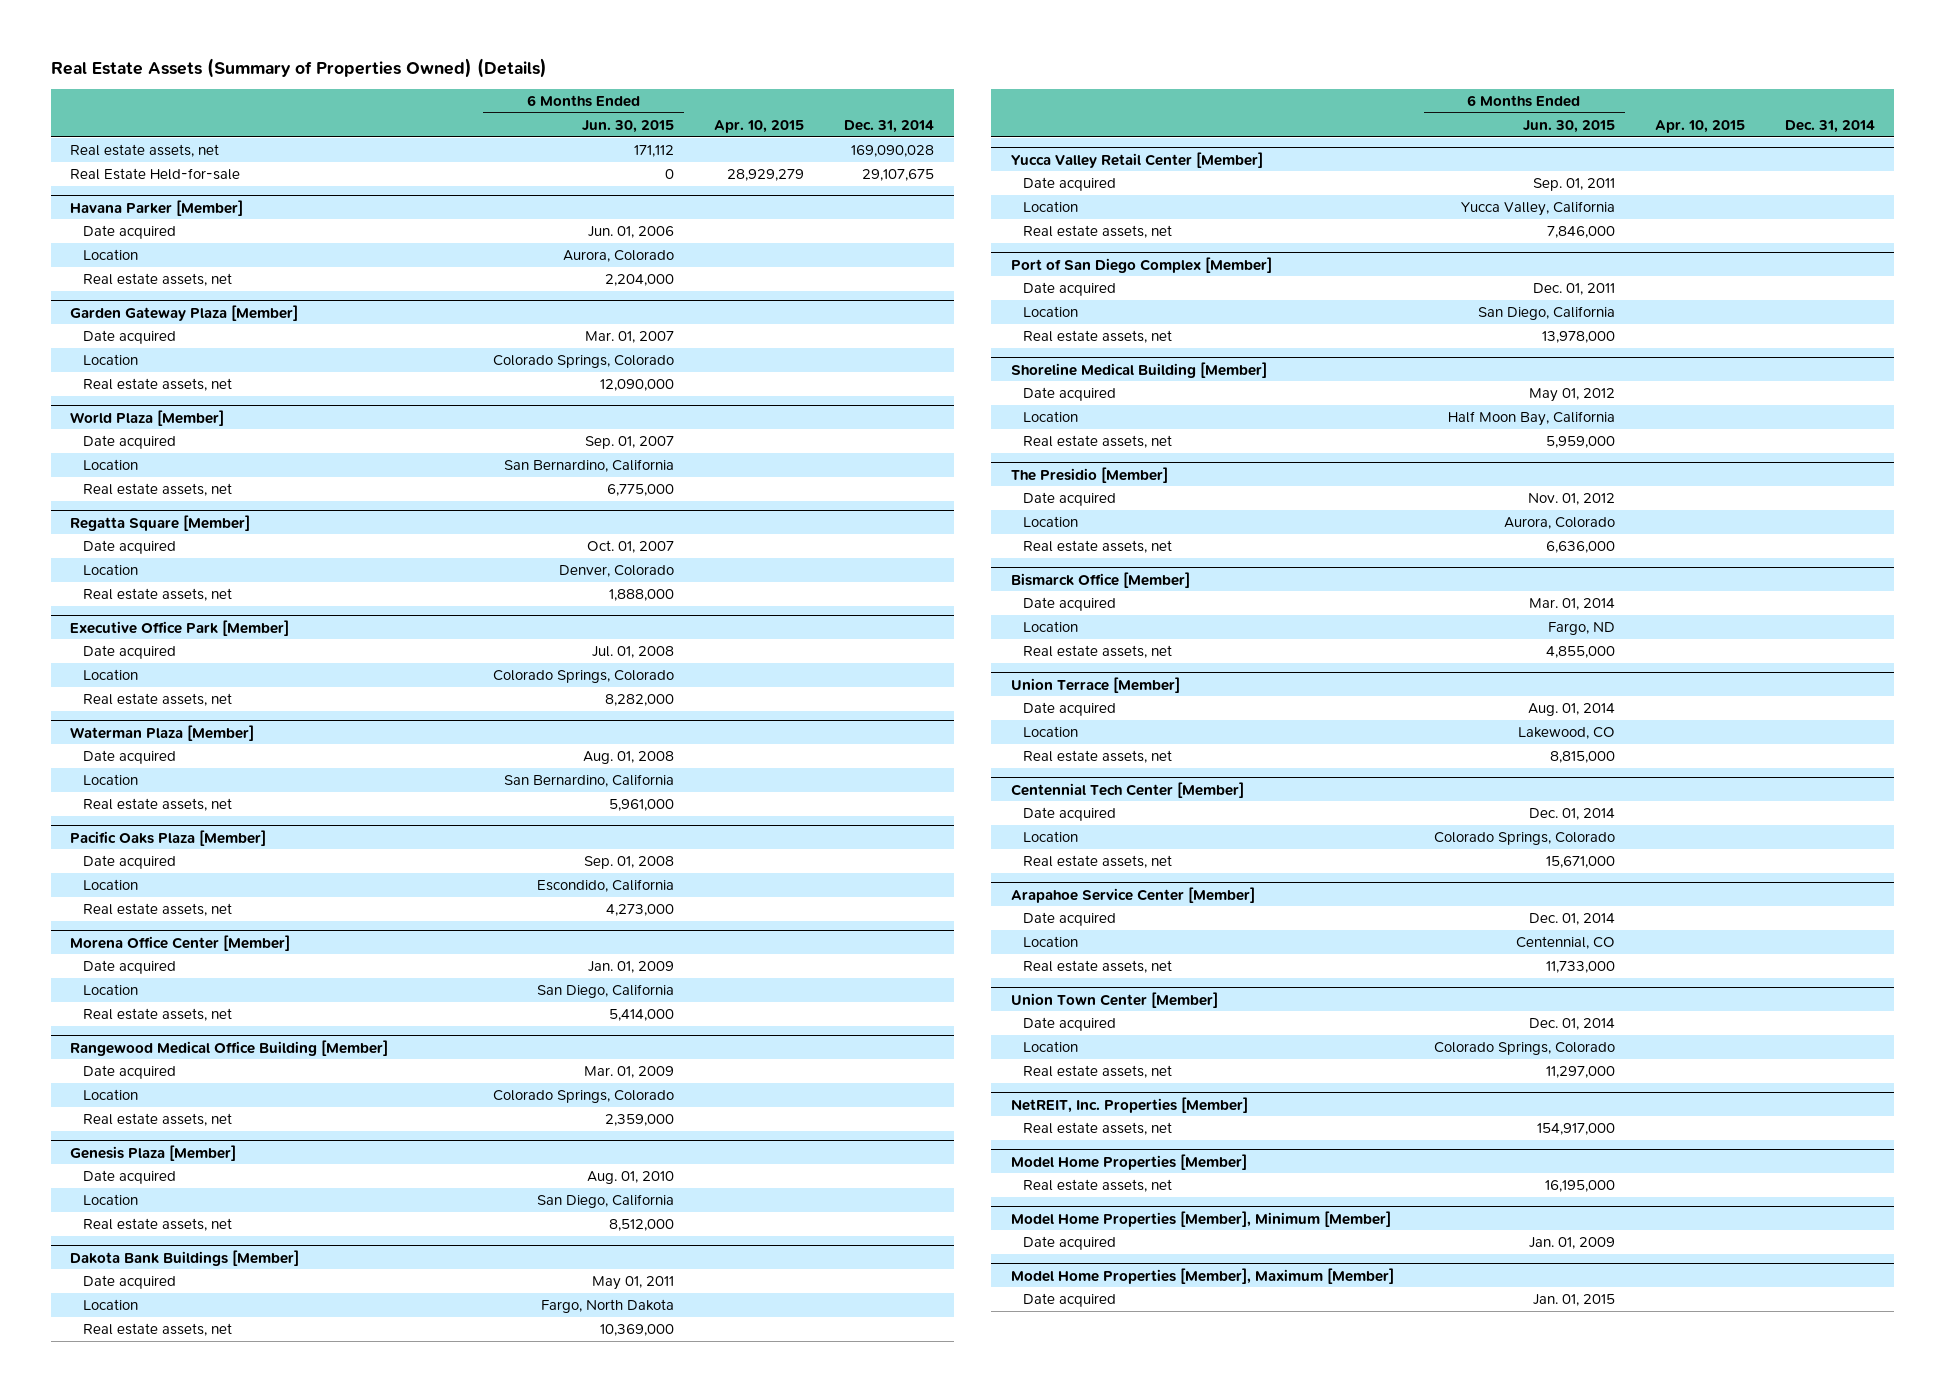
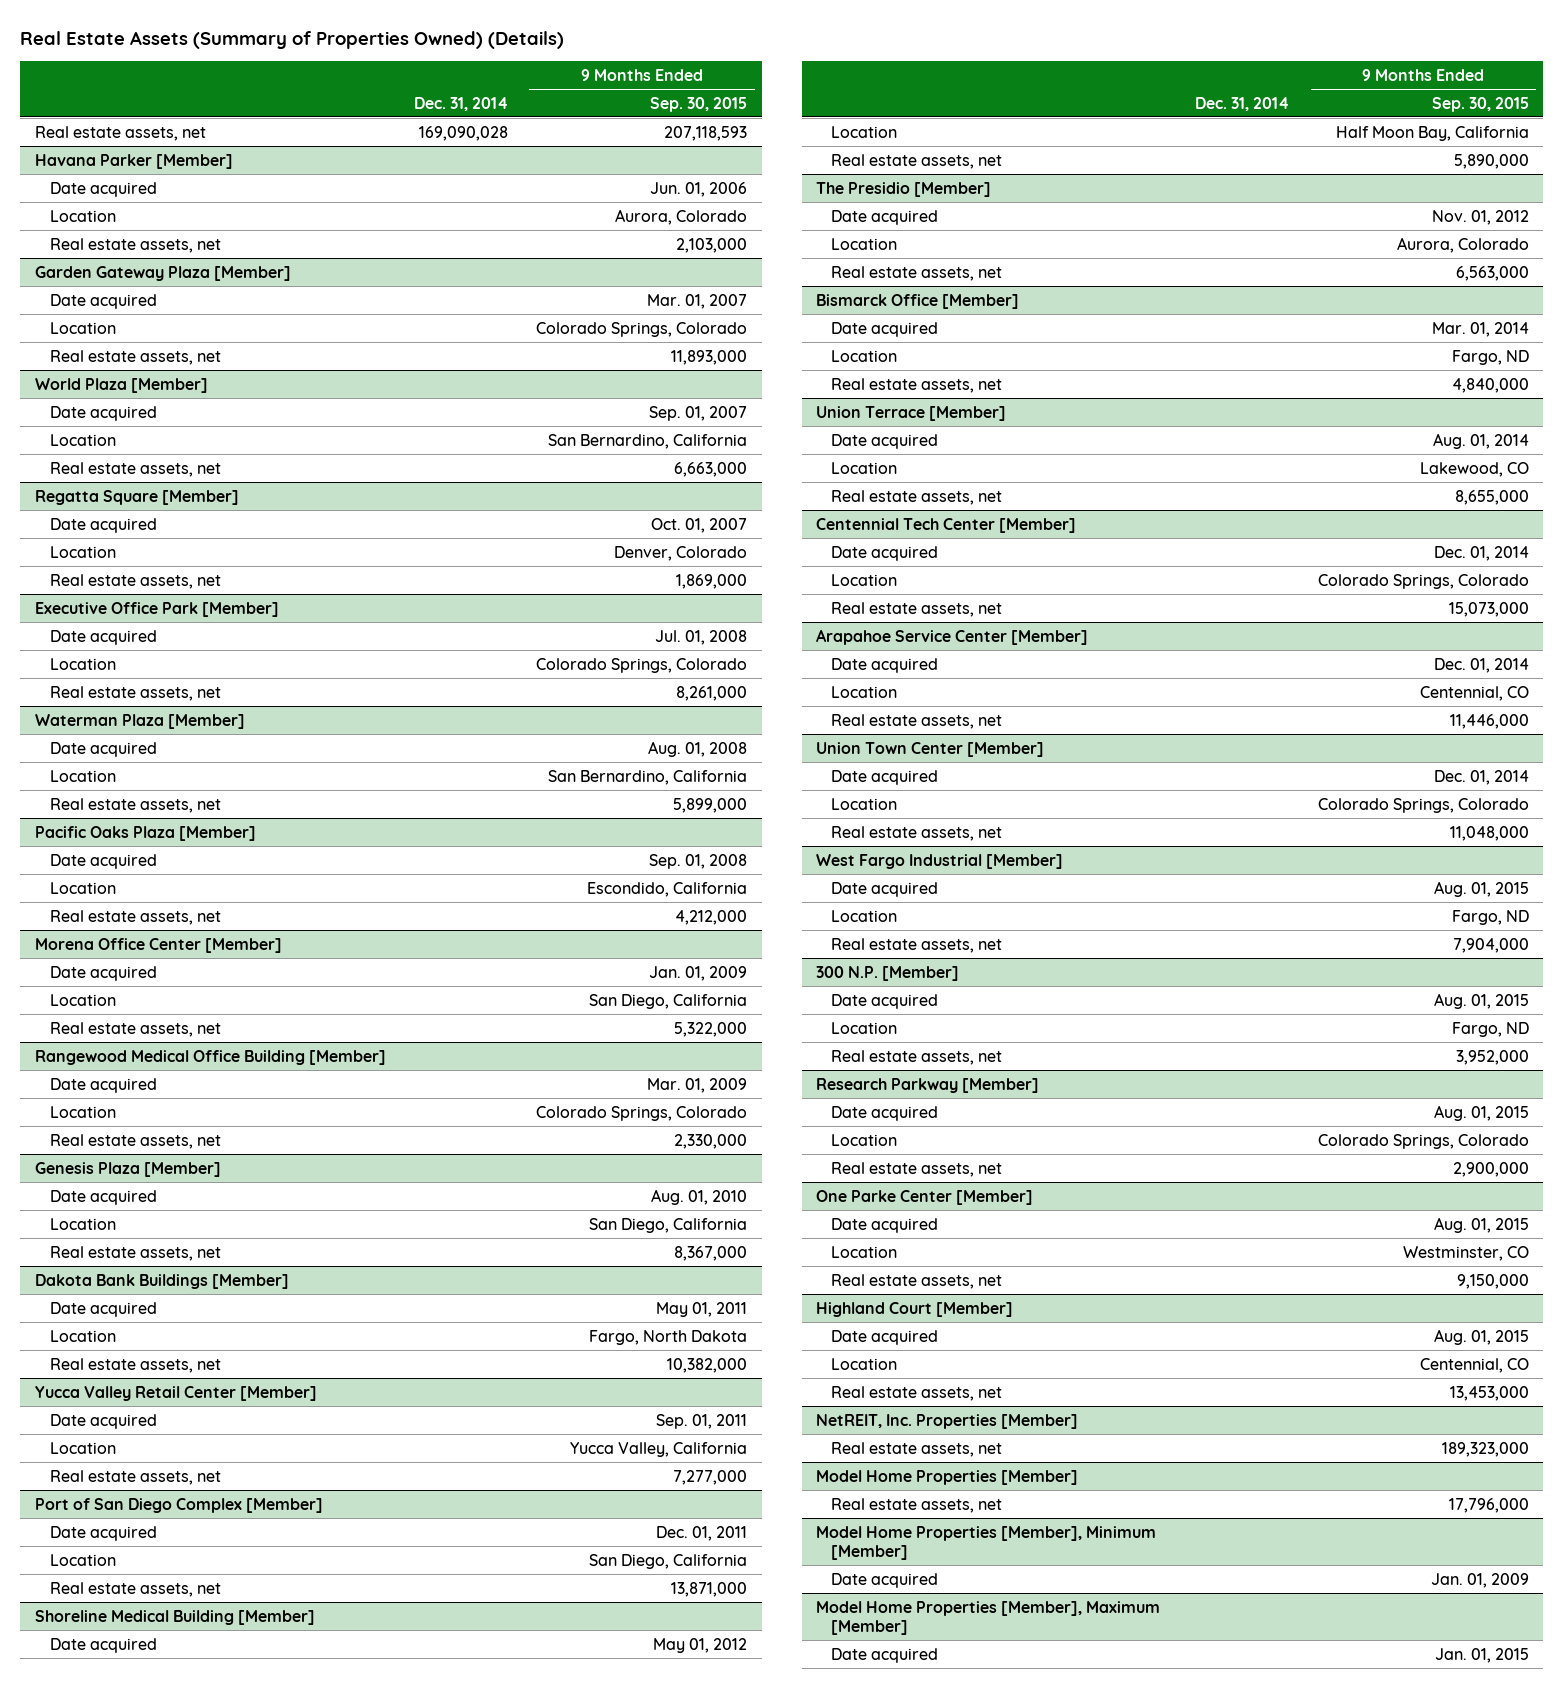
- | 6 Months Ended Jun. 30, 2015 | Apr. 10, 2015 | Dec. 31, 2014
+ | Dec. 31, 2014 | 9 Months Ended Sep. 30, 2015
- Real Estate Held-for-sale | 0 | 28,929,279 | 29,107,675
+ West Fargo Industrial [Member]
+ Date acquired | | Aug. 01, 2015
+ Location | | Fargo, ND
+ Real estate assets, net | | 7,904,000
+ 300 N.P. [Member]
+ Date acquired | | Aug. 01, 2015
+ Location | | Fargo, ND
+ Real estate assets, net | | 3,952,000
+ Research Parkway [Member]
+ Date acquired | | Aug. 01, 2015
+ Location | | Colorado Springs, Colorado
+ Real estate assets, net | | 2,900,000
+ One Parke Center [Member]
+ Date acquired | | Aug. 01, 2015
+ Location | | Westminster, CO
+ Real estate assets, net | | 9,150,000
+ Highland Court [Member]
+ Date acquired | | Aug. 01, 2015
+ Location | | Centennial, CO
+ Real estate assets, net | | 13,453,000

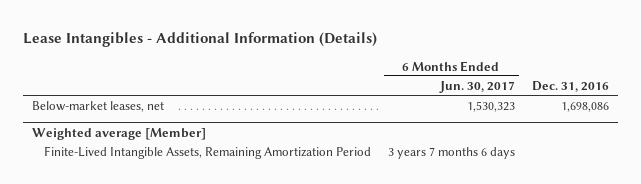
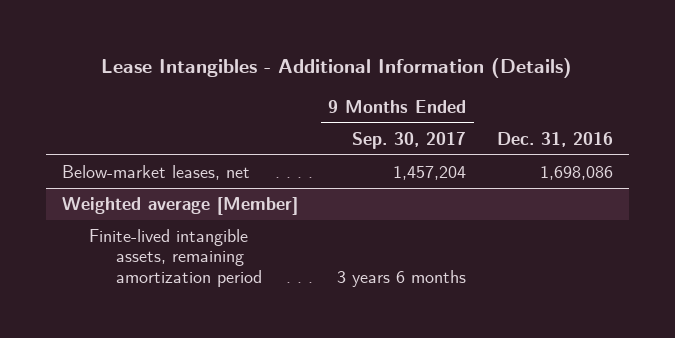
- | 6 Months Ended Jun. 30, 2017 | Dec. 31, 2016
+ | 9 Months Ended Sep. 30, 2017 | Dec. 31, 2016
@ Weighted average [Member]
- Finite-Lived Intangible Assets, Remaining Amortization Period | 3 years 7 months 6 days |
+ Finite-lived intangible assets, remaining amortization period | 3 years 6 months |

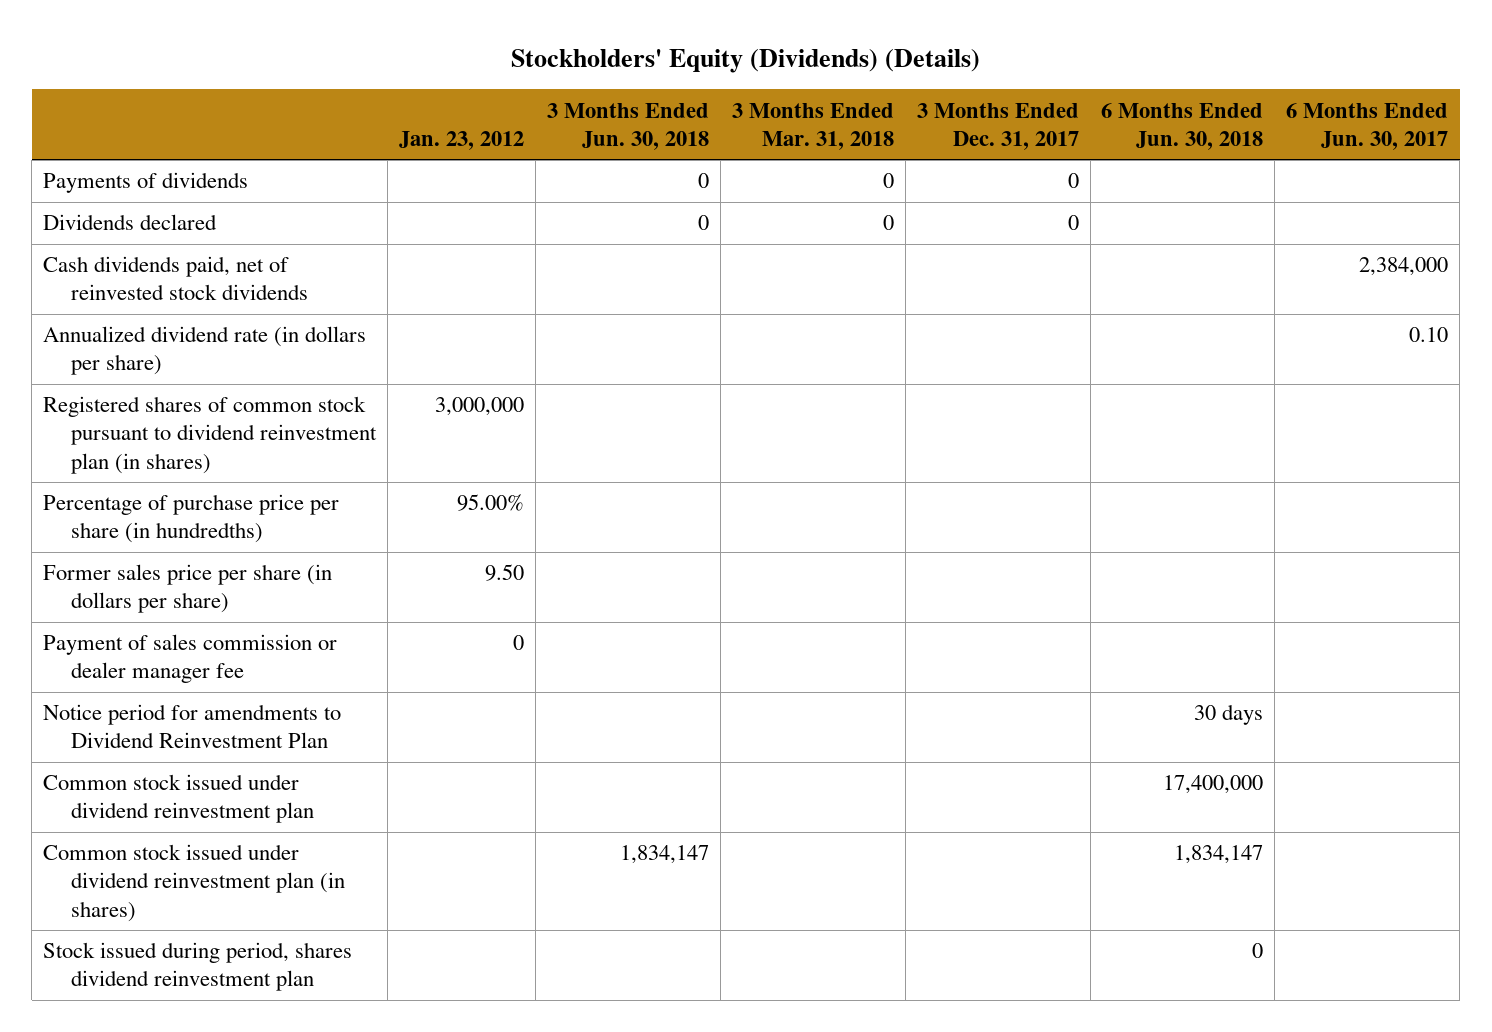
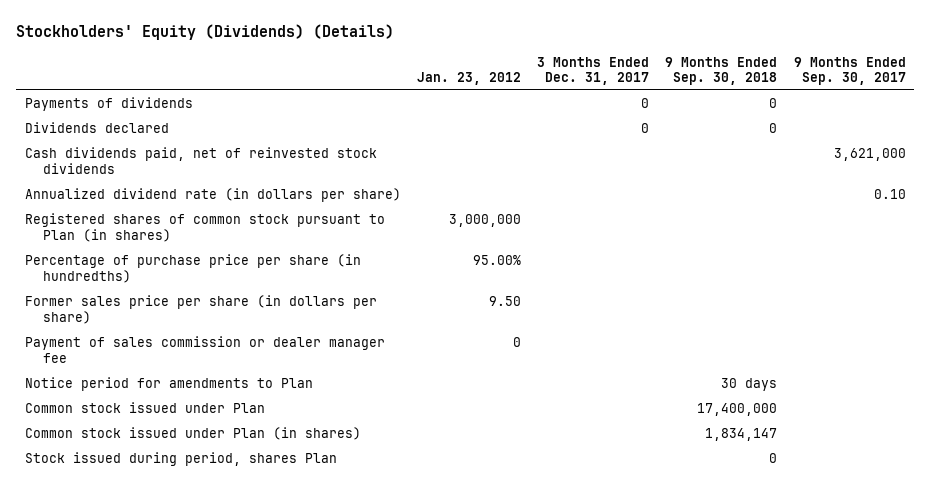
- | Jan. 23, 2012 | 3 Months Ended Jun. 30, 2018 | 3 Months Ended Mar. 31, 2018 | 3 Months Ended Dec. 31, 2017 | 6 Months Ended Jun. 30, 2018 | 6 Months Ended Jun. 30, 2017
+ | Jan. 23, 2012 | 3 Months Ended Dec. 31, 2017 | 9 Months Ended Sep. 30, 2018 | 9 Months Ended Sep. 30, 2017
- Registered shares of common stock pursuant to dividend reinvestment plan (in shares) | 3,000,000 | | | | |
+ Registered shares of common stock pursuant to Plan (in shares) | 3,000,000 | | |
- Notice period for amendments to Dividend Reinvestment Plan | | | | | 30 days |
- Common stock issued under dividend reinvestment plan | | | | | 17,400,000 |
- Common stock issued under dividend reinvestment plan (in shares) | | 1,834,147 | | | 1,834,147 |
- Stock issued during period, shares dividend reinvestment plan | | | | | 0 |
+ Notice period for amendments to Plan | | | 30 days |
+ Common stock issued under Plan | | | 17,400,000 |
+ Common stock issued under Plan (in shares) | | | 1,834,147 |
+ Stock issued during period, shares Plan | | | 0 |

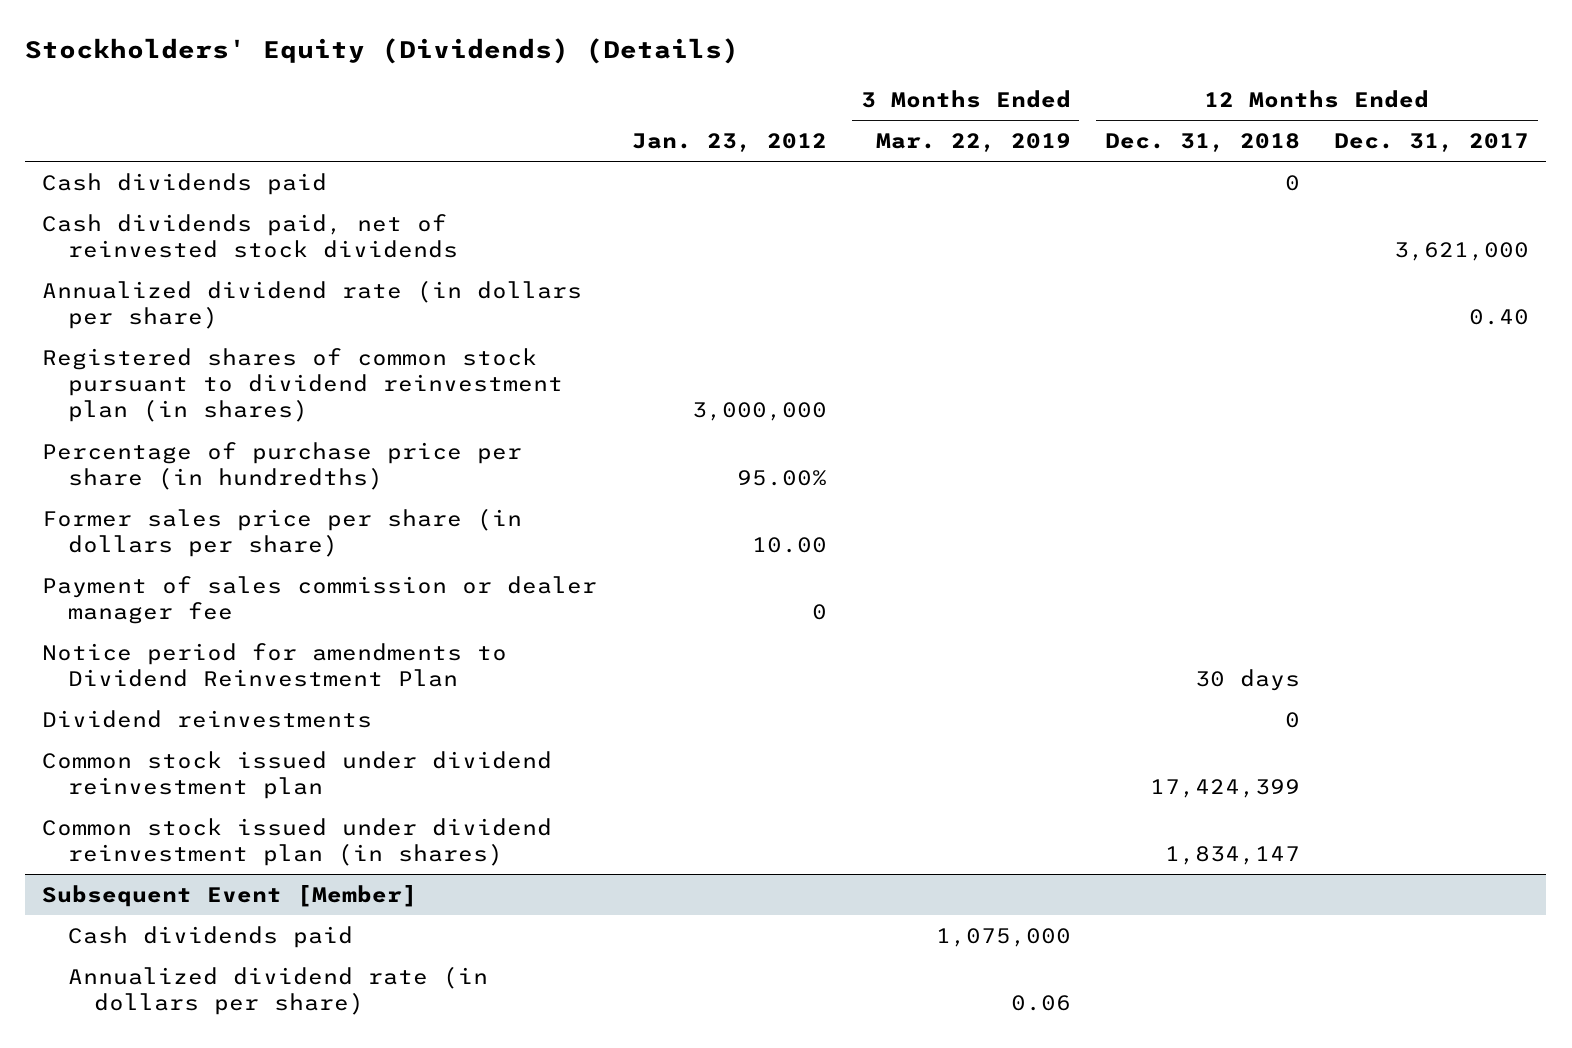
- | Jan. 23, 2012 | 3 Months Ended Dec. 31, 2017 | 9 Months Ended Sep. 30, 2018 | 9 Months Ended Sep. 30, 2017
+ | Jan. 23, 2012 | 3 Months Ended Mar. 22, 2019 | 12 Months Ended Dec. 31, 2018 | 12 Months Ended Dec. 31, 2017
- Payments of dividends | | 0 | 0 |
- Dividends declared | | 0 | 0 |
+ Cash dividends paid | | | 0 |
- Registered shares of common stock pursuant to Plan (in shares) | 3,000,000 | | |
+ Registered shares of common stock pursuant to dividend reinvestment plan (in shares) | 3,000,000 | | |
- Former sales price per share (in dollars per share) | 9.50 | | |
+ Former sales price per share (in dollars per share) | 10.00 | | |
- Notice period for amendments to Plan | | | 30 days |
- Common stock issued under Plan | | | 17,400,000 |
- Common stock issued under Plan (in shares) | | | 1,834,147 |
- Stock issued during period, shares Plan | | | 0 |
+ Notice period for amendments to Dividend Reinvestment Plan | | | 30 days |
+ Dividend reinvestments | | | 0 |
+ Common stock issued under dividend reinvestment plan | | | 17,424,399 |
+ Common stock issued under dividend reinvestment plan (in shares) | | | 1,834,147 |
+ Subsequent Event [Member]
+ Cash dividends paid | | 1,075,000 | |
+ Annualized dividend rate (in dollars per share) | | 0.06 | |

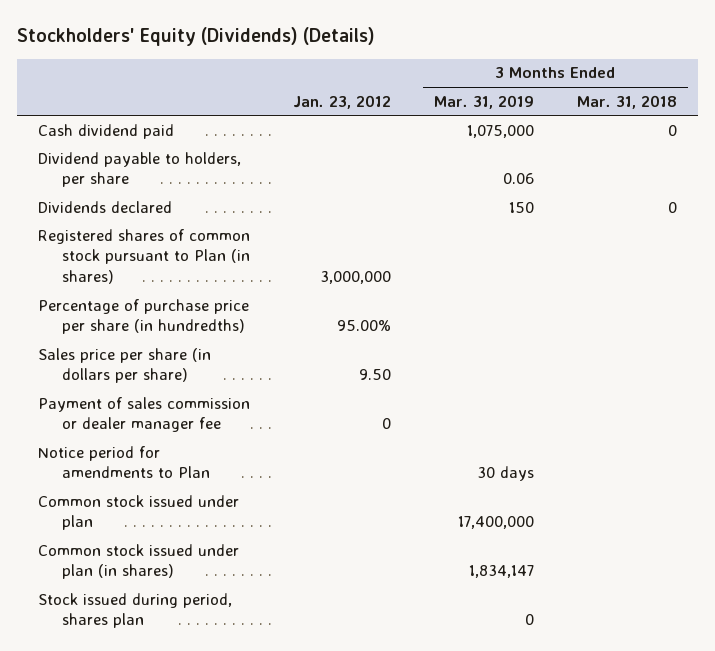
- | Jan. 23, 2012 | 3 Months Ended Mar. 22, 2019 | 12 Months Ended Dec. 31, 2018 | 12 Months Ended Dec. 31, 2017
+ | Jan. 23, 2012 | 3 Months Ended Mar. 31, 2019 | 3 Months Ended Mar. 31, 2018
- Cash dividends paid | | | 0 |
- Cash dividends paid, net of reinvested stock dividends | | | | 3,621,000
- Annualized dividend rate (in dollars per share) | | | | 0.40
- Registered shares of common stock pursuant to dividend reinvestment plan (in shares) | 3,000,000 | | |
+ Cash dividend paid | | 1,075,000 | 0
+ Dividend payable to holders, per share | | 0.06 |
+ Dividends declared | | 150 | 0
+ Registered shares of common stock pursuant to Plan (in shares) | 3,000,000 | |
- Former sales price per share (in dollars per share) | 10.00 | | |
+ Sales price per share (in dollars per share) | 9.50 | |
- Notice period for amendments to Dividend Reinvestment Plan | | | 30 days |
- Dividend reinvestments | | | 0 |
- Common stock issued under dividend reinvestment plan | | | 17,424,399 |
- Common stock issued under dividend reinvestment plan (in shares) | | | 1,834,147 |
- Subsequent Event [Member]
- Cash dividends paid | | 1,075,000 | |
- Annualized dividend rate (in dollars per share) | | 0.06 | |
+ Notice period for amendments to Plan | | 30 days |
+ Common stock issued under plan | | 17,400,000 |
+ Common stock issued under plan (in shares) | | 1,834,147 |
+ Stock issued during period, shares plan | | 0 |

